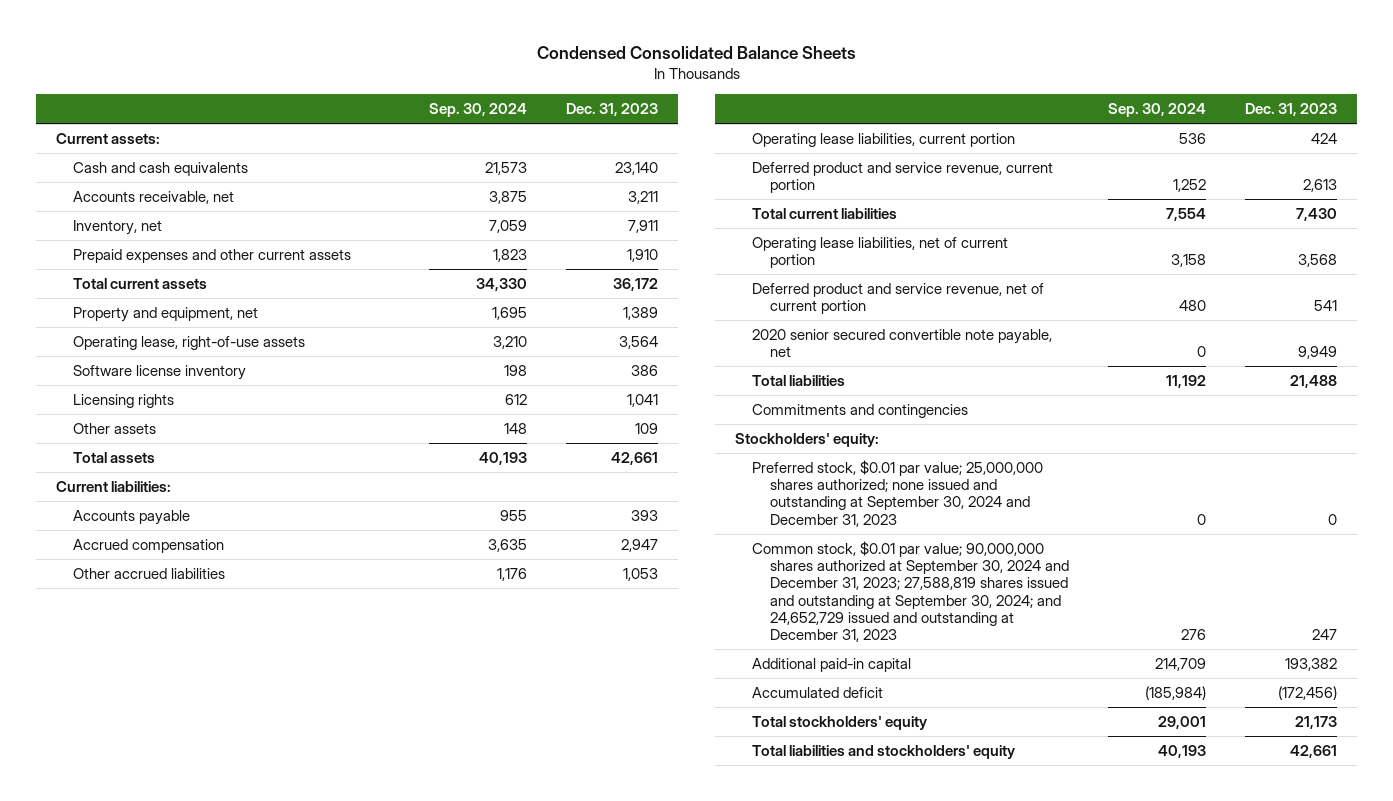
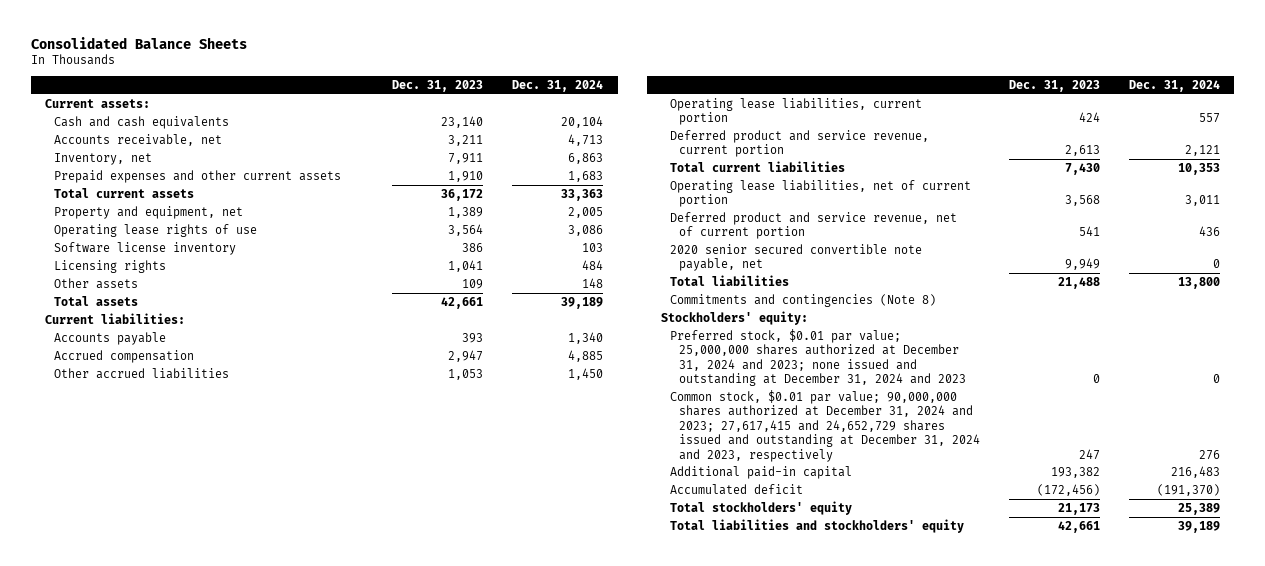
- Condensed Consolidated Balance Sheets
+ Consolidated Balance Sheets
- | Sep. 30, 2024 | Dec. 31, 2023
+ | Dec. 31, 2023 | Dec. 31, 2024
- Operating lease, right-of-use assets | 3,210 | 3,564
+ Operating lease rights of use | 3,564 | 3,086
- Commitments and contingencies
+ Commitments and contingencies (Note 8)
- Preferred stock, $0.01 par value; 25,000,000 shares authorized; none issued and outstanding at September 30, 2024 and December 31, 2023 | 0 | 0
- Common stock, $0.01 par value; 90,000,000 shares authorized at September 30, 2024 and December 31, 2023; 27,588,819 shares issued and outstanding at September 30, 2024; and 24,652,729 issued and outstanding at December 31, 2023 | 276 | 247
+ Preferred stock, $0.01 par value; 25,000,000 shares authorized at December 31, 2024 and 2023; none issued and outstanding at December 31, 2024 and 2023 | 0 | 0
+ Common stock, $0.01 par value; 90,000,000 shares authorized at December 31, 2024 and 2023; 27,617,415 and 24,652,729 shares issued and outstanding at December 31, 2024 and 2023, respectively | 247 | 276

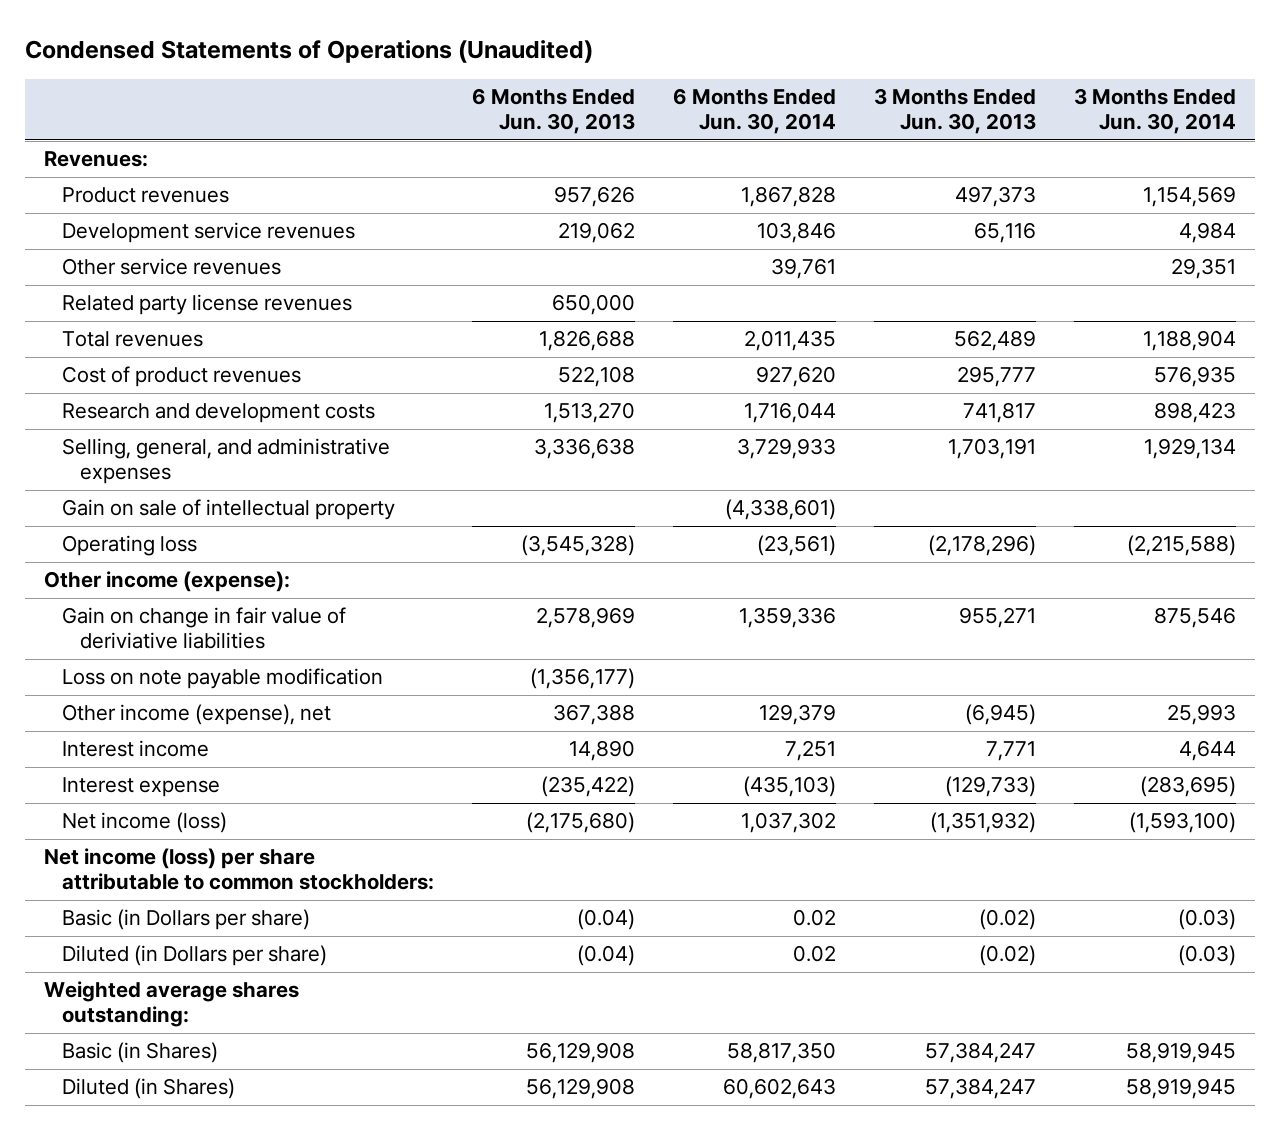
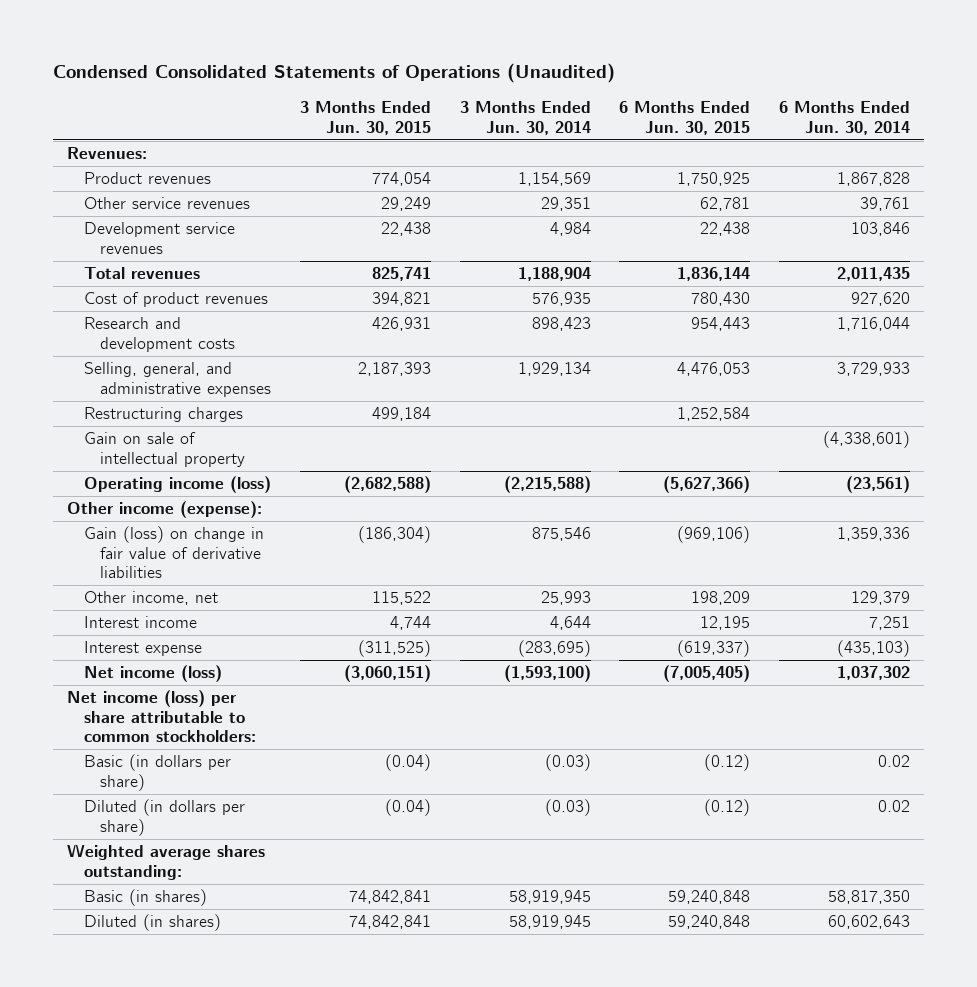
- Condensed Statements of Operations (Unaudited)
+ Condensed Consolidated Statements of Operations (Unaudited)
- | 6 Months Ended Jun. 30, 2013 | 6 Months Ended Jun. 30, 2014 | 3 Months Ended Jun. 30, 2013 | 3 Months Ended Jun. 30, 2014
+ | 3 Months Ended Jun. 30, 2015 | 3 Months Ended Jun. 30, 2014 | 6 Months Ended Jun. 30, 2015 | 6 Months Ended Jun. 30, 2014
- Related party license revenues | 650,000 | | |
moved down: Development service revenues | 22,438 | 4,984 | 22,438 | 103,846
+ Restructuring charges | 499,184 | | 1,252,584 |
- Operating loss | (3,545,328) | (23,561) | (2,178,296) | (2,215,588)
+ Operating income (loss) | (2,682,588) | (2,215,588) | (5,627,366) | (23,561)
- Gain on change in fair value of deriviative liabilities | 2,578,969 | 1,359,336 | 955,271 | 875,546
- Loss on note payable modification | (1,356,177) | | |
- Other income (expense), net | 367,388 | 129,379 | (6,945) | 25,993
+ Gain (loss) on change in fair value of derivative liabilities | (186,304) | 875,546 | (969,106) | 1,359,336
+ Other income, net | 115,522 | 25,993 | 198,209 | 129,379
- Basic (in Dollars per share) | (0.04) | 0.02 | (0.02) | (0.03)
- Diluted (in Dollars per share) | (0.04) | 0.02 | (0.02) | (0.03)
+ Basic (in dollars per share) | (0.04) | (0.03) | (0.12) | 0.02
+ Diluted (in dollars per share) | (0.04) | (0.03) | (0.12) | 0.02
- Basic (in Shares) | 56,129,908 | 58,817,350 | 57,384,247 | 58,919,945
- Diluted (in Shares) | 56,129,908 | 60,602,643 | 57,384,247 | 58,919,945
+ Basic (in shares) | 74,842,841 | 58,919,945 | 59,240,848 | 58,817,350
+ Diluted (in shares) | 74,842,841 | 58,919,945 | 59,240,848 | 60,602,643

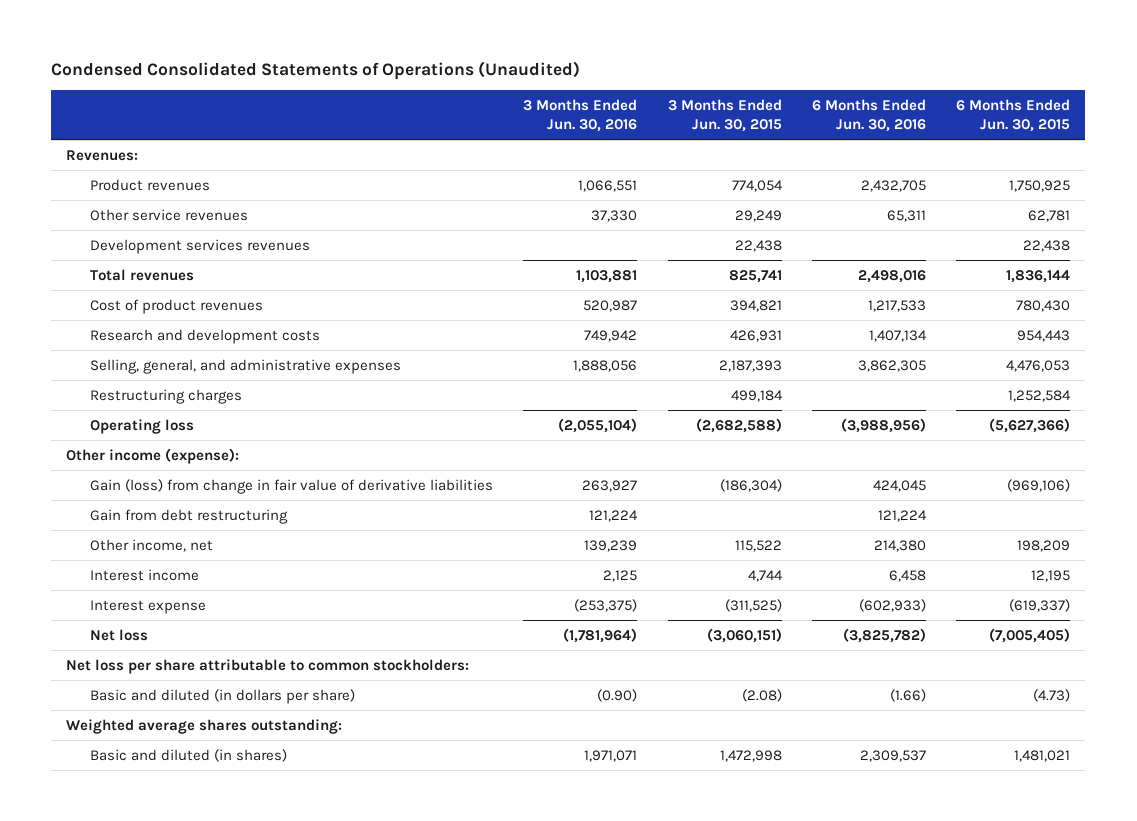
- | 3 Months Ended Jun. 30, 2015 | 3 Months Ended Jun. 30, 2014 | 6 Months Ended Jun. 30, 2015 | 6 Months Ended Jun. 30, 2014
+ | 3 Months Ended Jun. 30, 2016 | 3 Months Ended Jun. 30, 2015 | 6 Months Ended Jun. 30, 2016 | 6 Months Ended Jun. 30, 2015
- Development service revenues | 22,438 | 4,984 | 22,438 | 103,846
+ Development services revenues | | 22,438 | | 22,438
- Gain on sale of intellectual property | | | | (4,338,601)
- Operating income (loss) | (2,682,588) | (2,215,588) | (5,627,366) | (23,561)
+ Operating loss | (2,055,104) | (2,682,588) | (3,988,956) | (5,627,366)
- Gain (loss) on change in fair value of derivative liabilities | (186,304) | 875,546 | (969,106) | 1,359,336
+ Gain (loss) from change in fair value of derivative liabilities | 263,927 | (186,304) | 424,045 | (969,106)
+ Gain from debt restructuring | 121,224 | | 121,224 |
- Net income (loss) | (3,060,151) | (1,593,100) | (7,005,405) | 1,037,302
- Net income (loss) per share attributable to common stockholders:
- Basic (in dollars per share) | (0.04) | (0.03) | (0.12) | 0.02
- Diluted (in dollars per share) | (0.04) | (0.03) | (0.12) | 0.02
+ Net loss | (1,781,964) | (3,060,151) | (3,825,782) | (7,005,405)
+ Net loss per share attributable to common stockholders:
+ Basic and diluted (in dollars per share) | (0.90) | (2.08) | (1.66) | (4.73)
- Basic (in shares) | 74,842,841 | 58,919,945 | 59,240,848 | 58,817,350
- Diluted (in shares) | 74,842,841 | 58,919,945 | 59,240,848 | 60,602,643
+ Basic and diluted (in shares) | 1,971,071 | 1,472,998 | 2,309,537 | 1,481,021

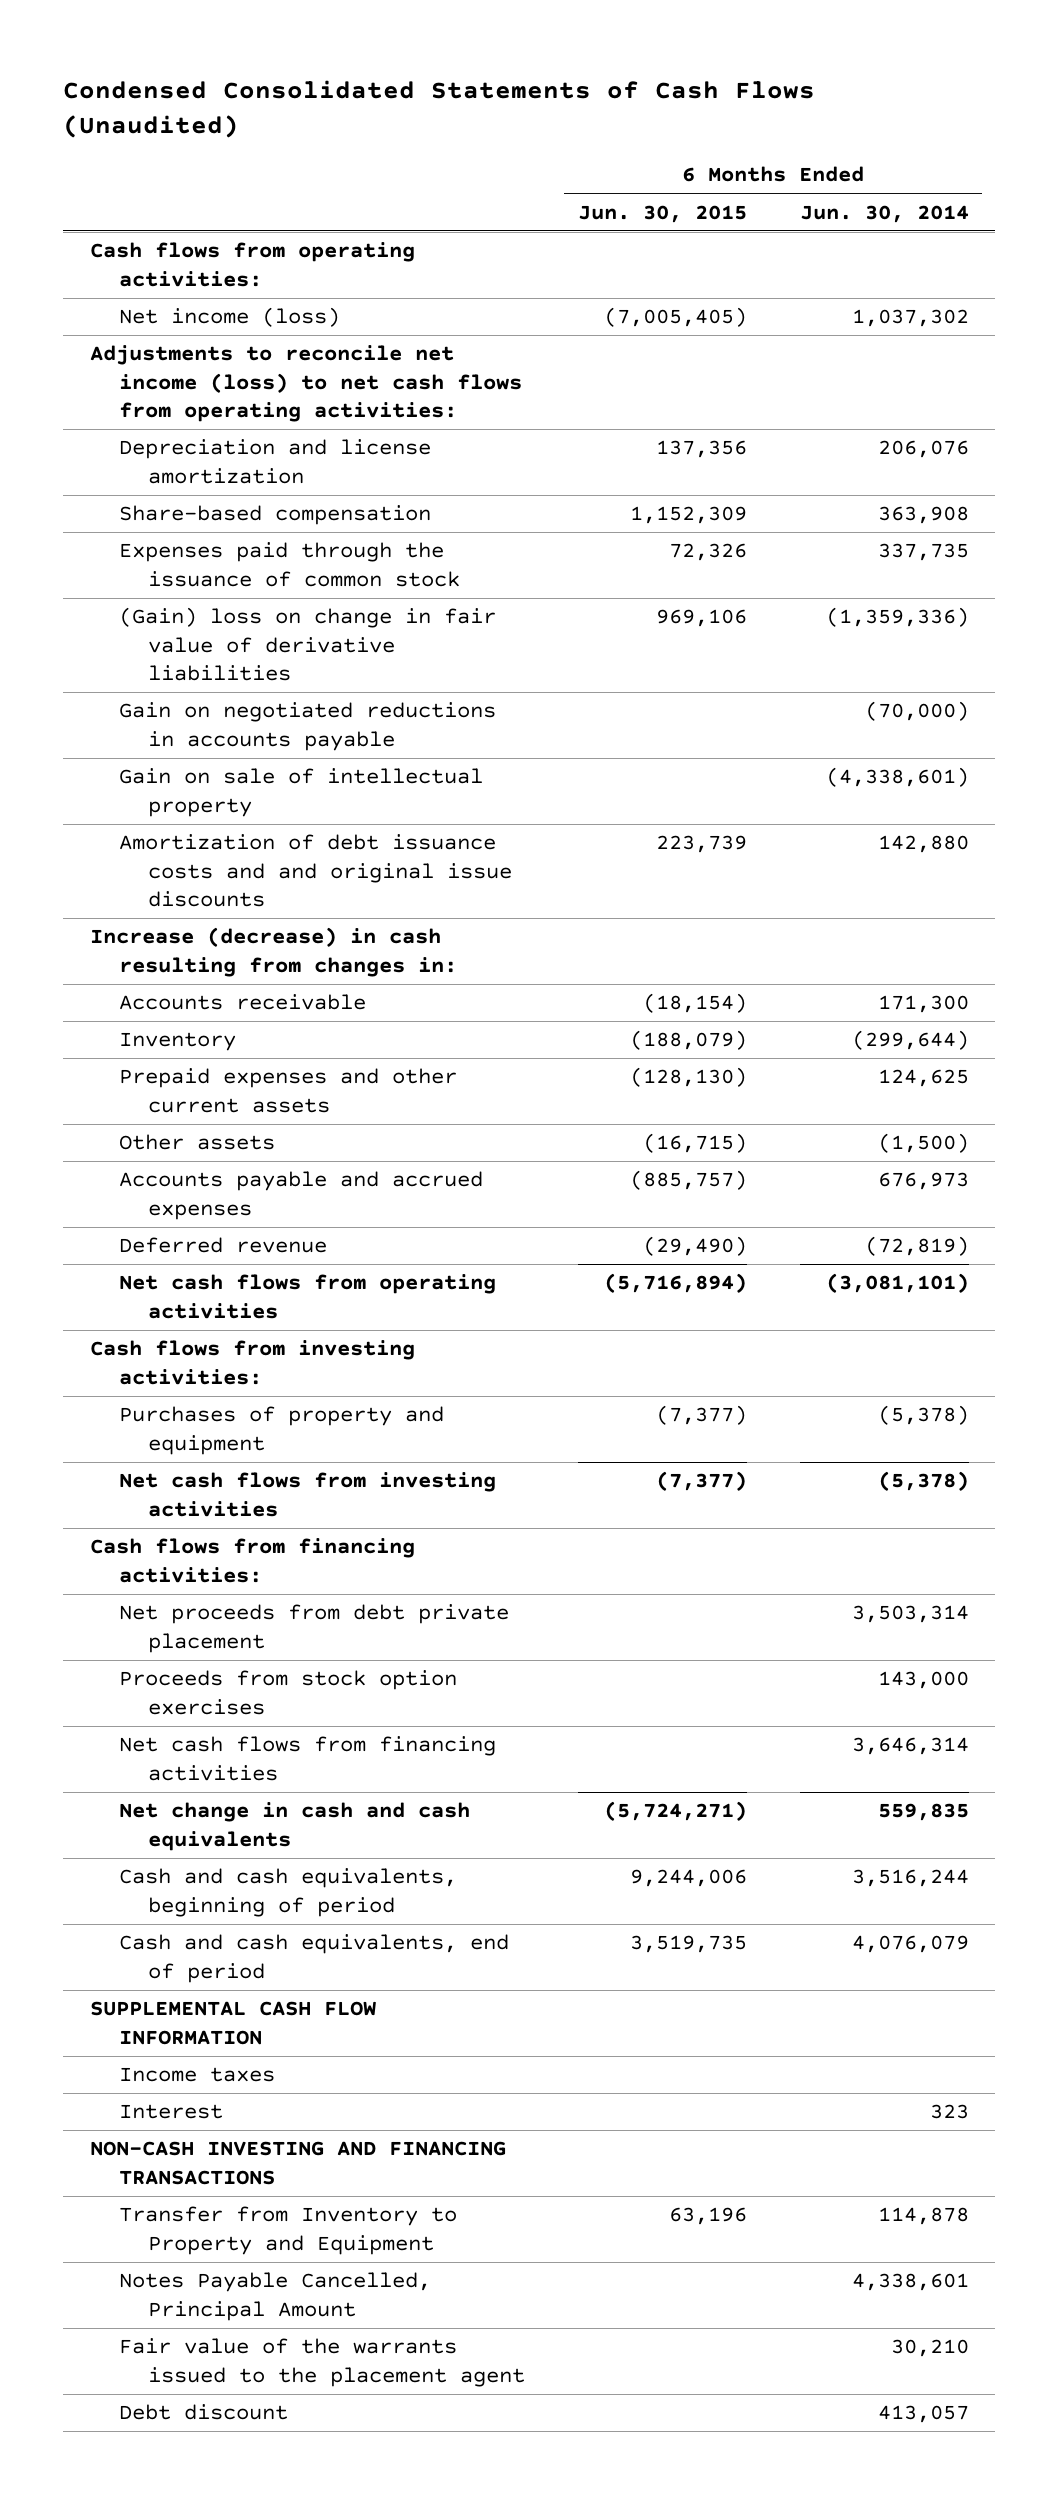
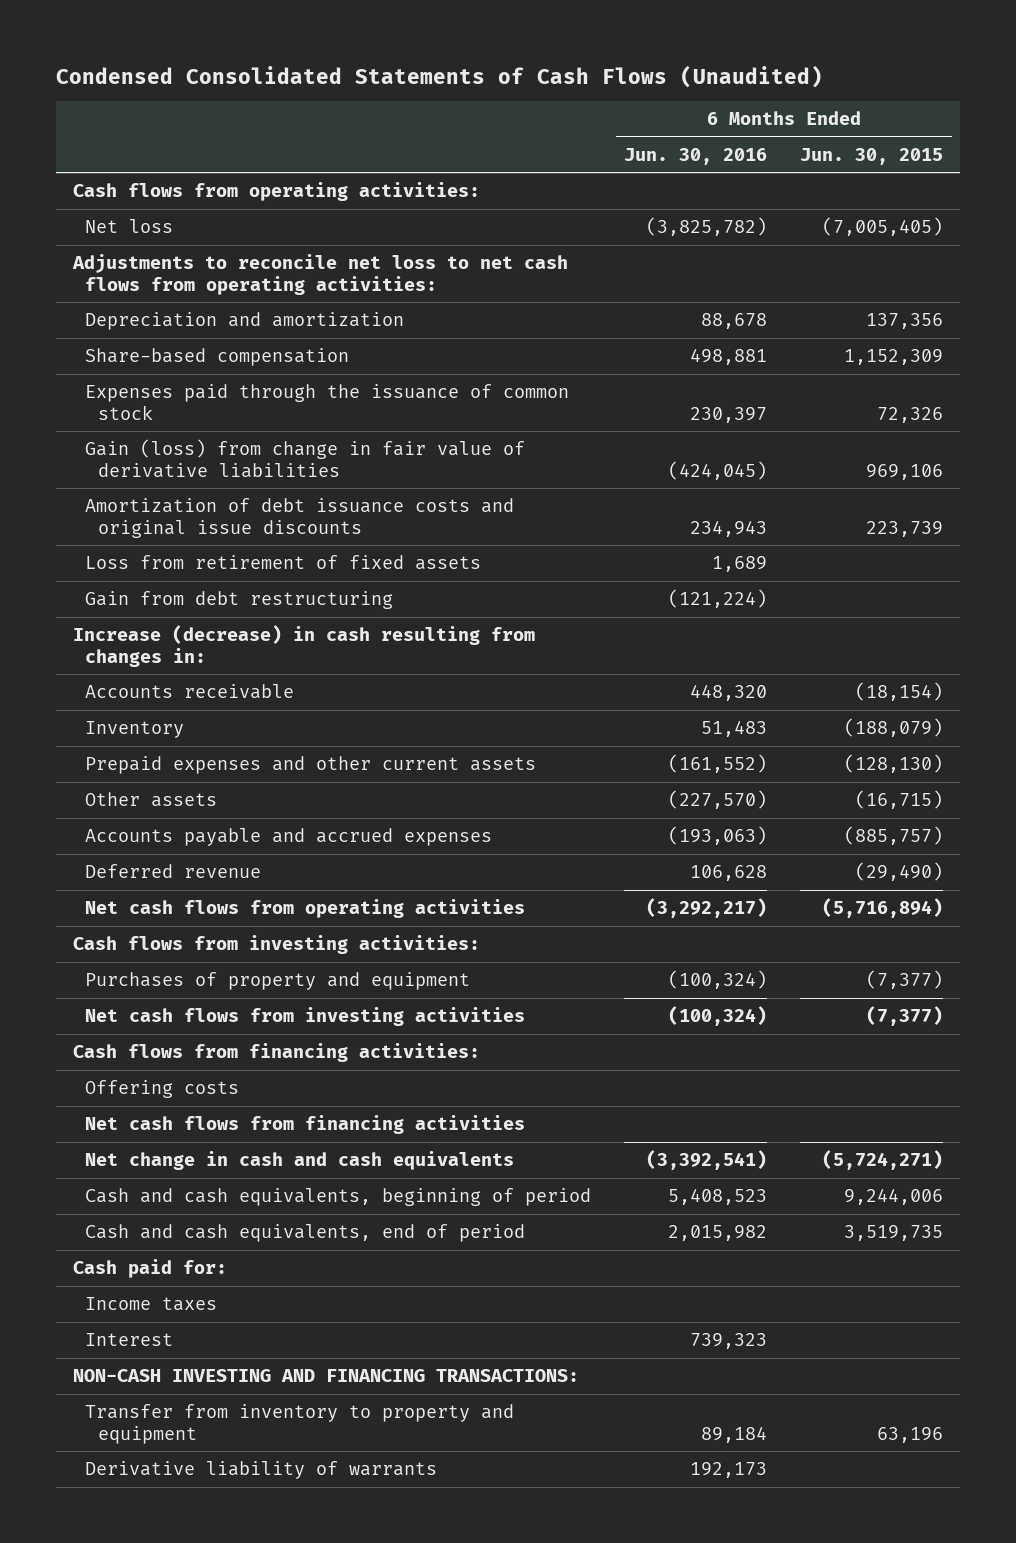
- | 6 Months Ended Jun. 30, 2015 | 6 Months Ended Jun. 30, 2014
+ | 6 Months Ended Jun. 30, 2016 | 6 Months Ended Jun. 30, 2015
- Net income (loss) | (7,005,405) | 1,037,302
- Adjustments to reconcile net income (loss) to net cash flows from operating activities:
- Depreciation and license amortization | 137,356 | 206,076
+ Net loss | (3,825,782) | (7,005,405)
+ Adjustments to reconcile net loss to net cash flows from operating activities:
+ Depreciation and amortization | 88,678 | 137,356
- (Gain) loss on change in fair value of derivative liabilities | 969,106 | (1,359,336)
- Gain on negotiated reductions in accounts payable | | (70,000)
- Gain on sale of intellectual property | | (4,338,601)
- Amortization of debt issuance costs and and original issue discounts | 223,739 | 142,880
+ Gain (loss) from change in fair value of derivative liabilities | (424,045) | 969,106
+ Amortization of debt issuance costs and original issue discounts | 234,943 | 223,739
+ Loss from retirement of fixed assets | 1,689 |
+ Gain from debt restructuring | (121,224) |
- Net proceeds from debt private placement | | 3,503,314
- Proceeds from stock option exercises | | 143,000
+ Offering costs
- SUPPLEMENTAL CASH FLOW INFORMATION
+ Cash paid for:
- NON-CASH INVESTING AND FINANCING TRANSACTIONS
- Transfer from Inventory to Property and Equipment | 63,196 | 114,878
- Notes Payable Cancelled, Principal Amount | | 4,338,601
- Fair value of the warrants issued to the placement agent | | 30,210
- Debt discount | | 413,057
+ NON-CASH INVESTING AND FINANCING TRANSACTIONS:
+ Transfer from inventory to property and equipment | 89,184 | 63,196
+ Derivative liability of warrants | 192,173 |

